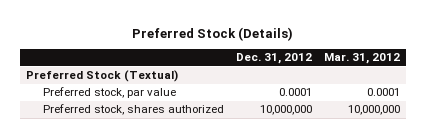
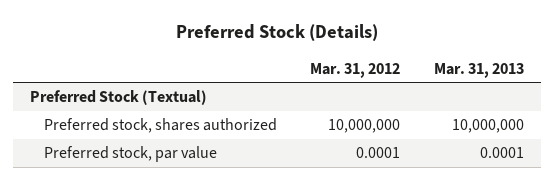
- | Dec. 31, 2012 | Mar. 31, 2012
+ | Mar. 31, 2012 | Mar. 31, 2013
moved down: Preferred stock, par value | 0.0001 | 0.0001

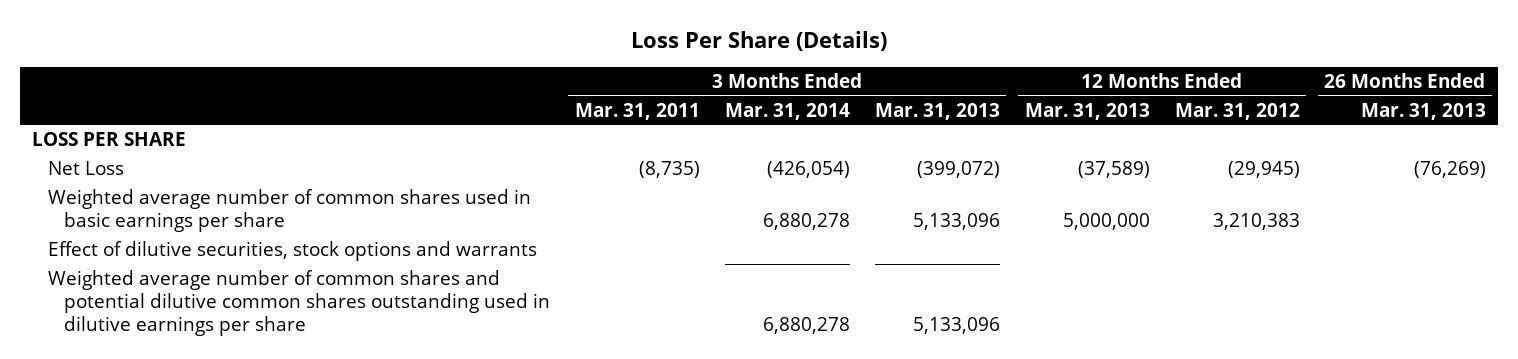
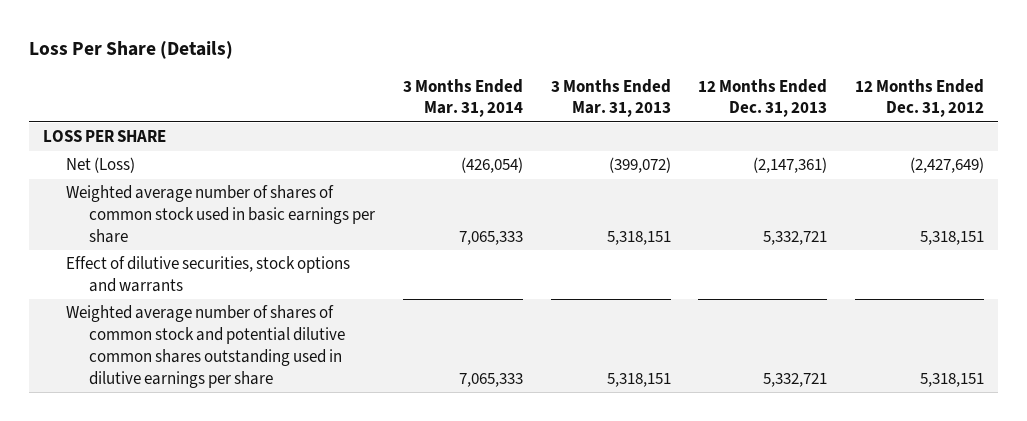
- | 3 Months Ended Mar. 31, 2011 | 3 Months Ended Mar. 31, 2014 | 3 Months Ended Mar. 31, 2013 | 12 Months Ended Mar. 31, 2013 | 12 Months Ended Mar. 31, 2012 | 26 Months Ended Mar. 31, 2013
+ | 3 Months Ended Mar. 31, 2014 | 3 Months Ended Mar. 31, 2013 | 12 Months Ended Dec. 31, 2013 | 12 Months Ended Dec. 31, 2012
- Net Loss | (8,735) | (426,054) | (399,072) | (37,589) | (29,945) | (76,269)
- Weighted average number of common shares used in basic earnings per share | | 6,880,278 | 5,133,096 | 5,000,000 | 3,210,383 |
+ Net (Loss) | (426,054) | (399,072) | (2,147,361) | (2,427,649)
+ Weighted average number of shares of common stock used in basic earnings per share | 7,065,333 | 5,318,151 | 5,332,721 | 5,318,151
- Weighted average number of common shares and potential dilutive common shares outstanding used in dilutive earnings per share | | 6,880,278 | 5,133,096 | | |
+ Weighted average number of shares of common stock and potential dilutive common shares outstanding used in dilutive earnings per share | 7,065,333 | 5,318,151 | 5,332,721 | 5,318,151

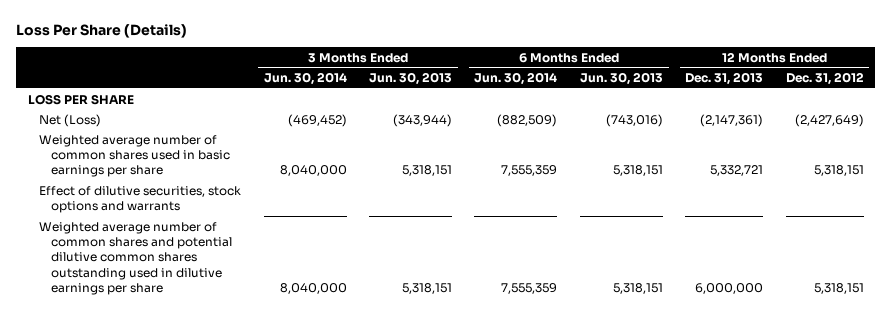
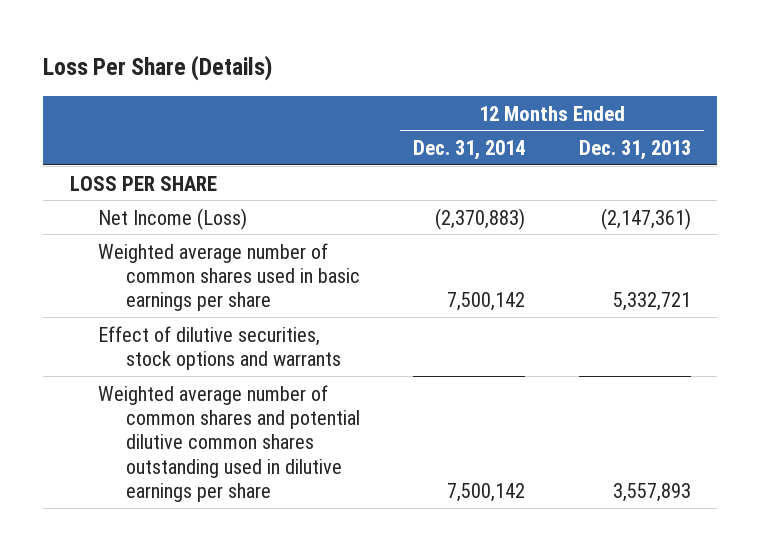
- | 3 Months Ended Jun. 30, 2014 | 3 Months Ended Jun. 30, 2013 | 6 Months Ended Jun. 30, 2014 | 6 Months Ended Jun. 30, 2013 | 12 Months Ended Dec. 31, 2013 | 12 Months Ended Dec. 31, 2012
+ | 12 Months Ended Dec. 31, 2014 | 12 Months Ended Dec. 31, 2013
- Net (Loss) | (469,452) | (343,944) | (882,509) | (743,016) | (2,147,361) | (2,427,649)
+ Net Income (Loss) | (2,370,883) | (2,147,361)
- Weighted average number of common shares and potential dilutive common shares outstanding used in dilutive earnings per share | 8,040,000 | 5,318,151 | 7,555,359 | 5,318,151 | 6,000,000 | 5,318,151
+ Weighted average number of common shares and potential dilutive common shares outstanding used in dilutive earnings per share | 7,500,142 | 3,557,893

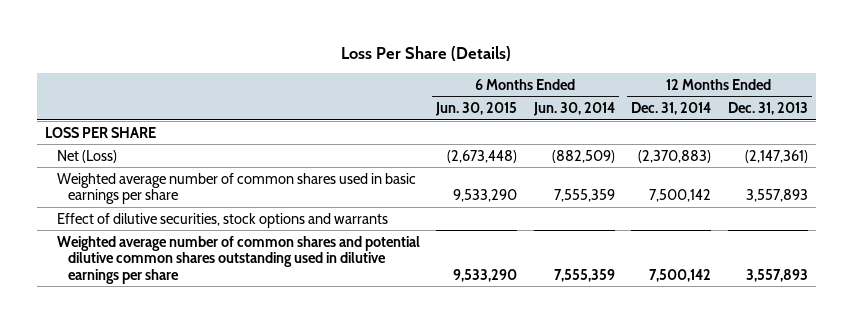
- | 12 Months Ended Dec. 31, 2014 | 12 Months Ended Dec. 31, 2013
+ | 6 Months Ended Jun. 30, 2015 | 6 Months Ended Jun. 30, 2014 | 12 Months Ended Dec. 31, 2014 | 12 Months Ended Dec. 31, 2013
- Net Income (Loss) | (2,370,883) | (2,147,361)
- Weighted average number of common shares used in basic earnings per share | 7,500,142 | 5,332,721
+ Net (Loss) | (2,673,448) | (882,509) | (2,370,883) | (2,147,361)
+ Weighted average number of common shares used in basic earnings per share | 9,533,290 | 7,555,359 | 7,500,142 | 3,557,893

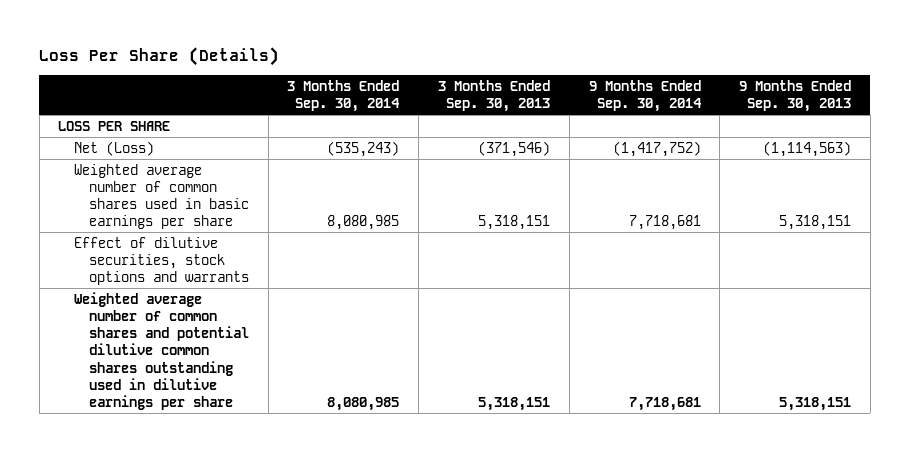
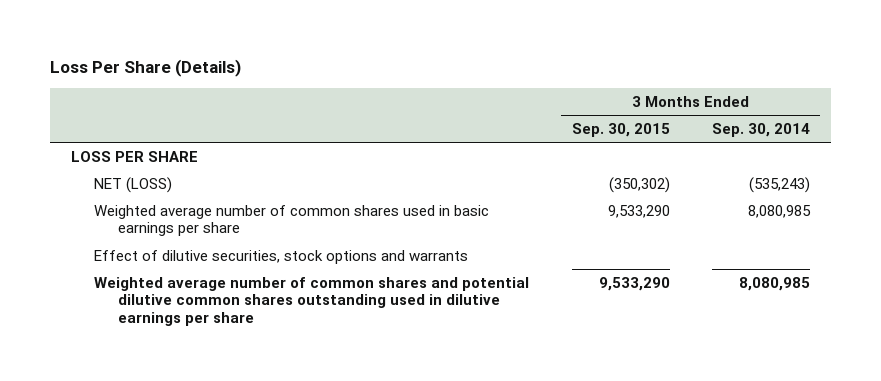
- | 3 Months Ended Sep. 30, 2014 | 3 Months Ended Sep. 30, 2013 | 9 Months Ended Sep. 30, 2014 | 9 Months Ended Sep. 30, 2013
+ | 3 Months Ended Sep. 30, 2015 | 3 Months Ended Sep. 30, 2014
- Net (Loss) | (535,243) | (371,546) | (1,417,752) | (1,114,563)
+ NET (LOSS) | (350,302) | (535,243)

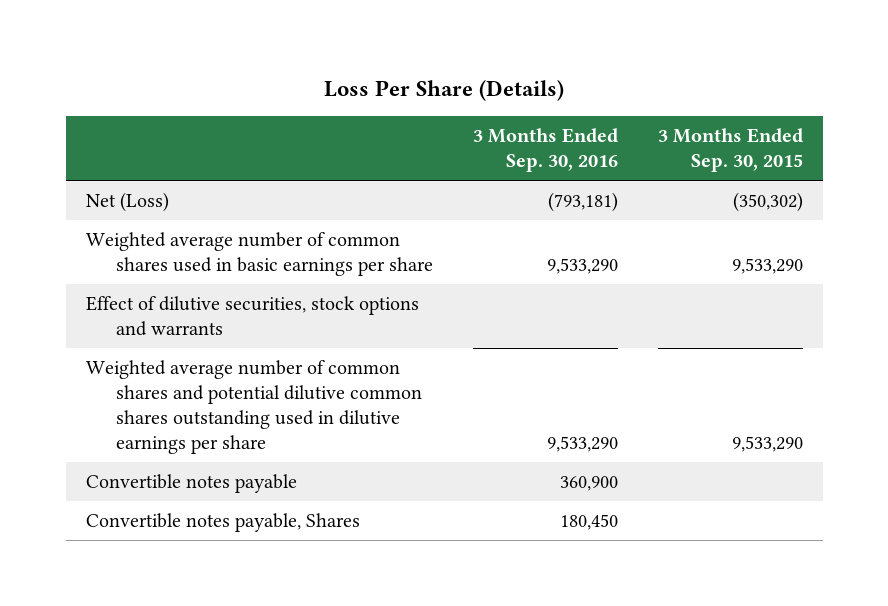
- | 3 Months Ended Sep. 30, 2015 | 3 Months Ended Sep. 30, 2014
+ | 3 Months Ended Sep. 30, 2016 | 3 Months Ended Sep. 30, 2015
- LOSS PER SHARE
- NET (LOSS) | (350,302) | (535,243)
+ Net (Loss) | (793,181) | (350,302)
+ Convertible notes payable | 360,900 |
+ Convertible notes payable, Shares | 180,450 |

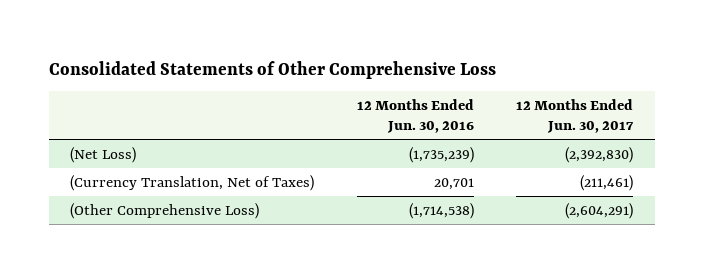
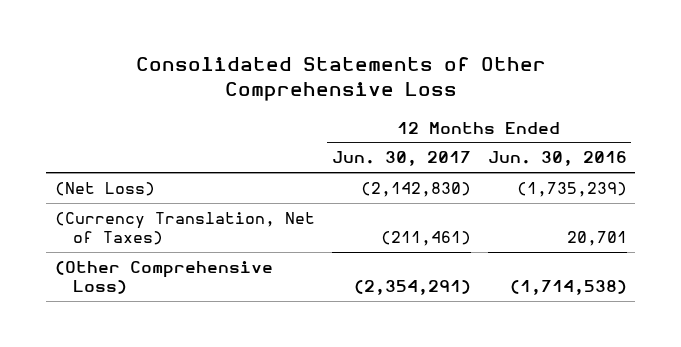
- | 12 Months Ended Jun. 30, 2016 | 12 Months Ended Jun. 30, 2017
+ | 12 Months Ended Jun. 30, 2017 | 12 Months Ended Jun. 30, 2016
- (Net Loss) | (1,735,239) | (2,392,830)
+ (Net Loss) | (2,142,830) | (1,735,239)
- (Other Comprehensive Loss) | (1,714,538) | (2,604,291)
+ (Other Comprehensive Loss) | (2,354,291) | (1,714,538)

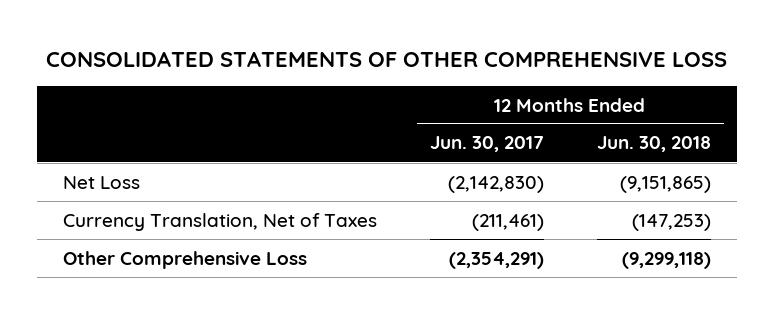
- Consolidated Statements of Other Comprehensive Loss
+ CONSOLIDATED STATEMENTS OF OTHER COMPREHENSIVE LOSS
- | 12 Months Ended Jun. 30, 2017 | 12 Months Ended Jun. 30, 2016
+ | 12 Months Ended Jun. 30, 2017 | 12 Months Ended Jun. 30, 2018
- (Net Loss) | (2,142,830) | (1,735,239)
- (Currency Translation, Net of Taxes) | (211,461) | 20,701
- (Other Comprehensive Loss) | (2,354,291) | (1,714,538)
+ Net Loss | (2,142,830) | (9,151,865)
+ Currency Translation, Net of Taxes | (211,461) | (147,253)
+ Other Comprehensive Loss | (2,354,291) | (9,299,118)

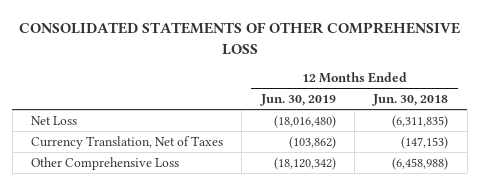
- | 12 Months Ended Jun. 30, 2017 | 12 Months Ended Jun. 30, 2018
+ | 12 Months Ended Jun. 30, 2019 | 12 Months Ended Jun. 30, 2018
- Net Loss | (2,142,830) | (9,151,865)
- Currency Translation, Net of Taxes | (211,461) | (147,253)
- Other Comprehensive Loss | (2,354,291) | (9,299,118)
+ Net Loss | (18,016,480) | (6,311,835)
+ Currency Translation, Net of Taxes | (103,862) | (147,153)
+ Other Comprehensive Loss | (18,120,342) | (6,458,988)

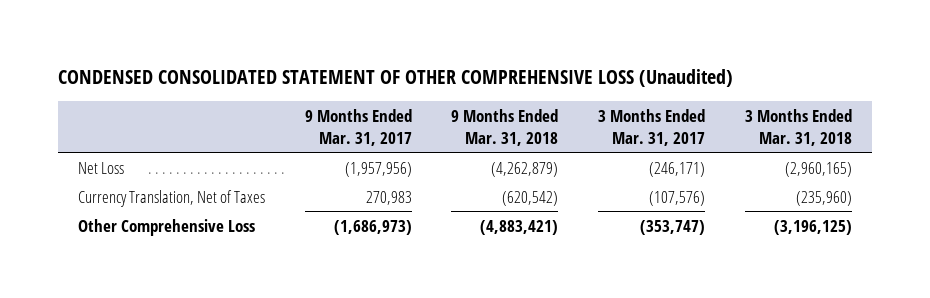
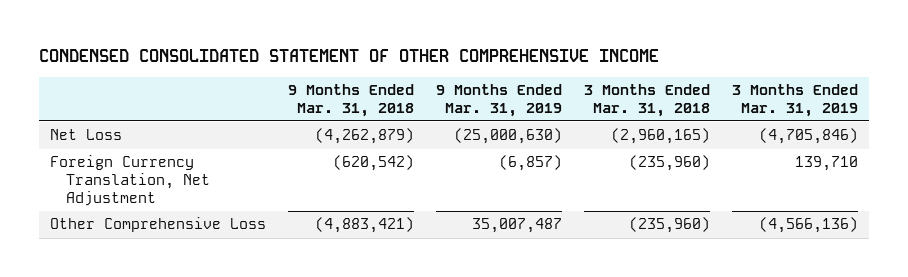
- CONDENSED CONSOLIDATED STATEMENT OF OTHER COMPREHENSIVE LOSS (Unaudited)
+ CONDENSED CONSOLIDATED STATEMENT OF OTHER COMPREHENSIVE INCOME
- | 9 Months Ended Mar. 31, 2017 | 9 Months Ended Mar. 31, 2018 | 3 Months Ended Mar. 31, 2017 | 3 Months Ended Mar. 31, 2018
+ | 9 Months Ended Mar. 31, 2018 | 9 Months Ended Mar. 31, 2019 | 3 Months Ended Mar. 31, 2018 | 3 Months Ended Mar. 31, 2019
- Currency Translation, Net of Taxes | 270,983 | (620,542) | (107,576) | (235,960)
- Other Comprehensive Loss | (1,686,973) | (4,883,421) | (353,747) | (3,196,125)
+ Foreign Currency Translation, Net Adjustment | (620,542) | (6,857) | (235,960) | 139,710
+ Other Comprehensive Loss | (4,883,421) | 35,007,487 | (235,960) | (4,566,136)

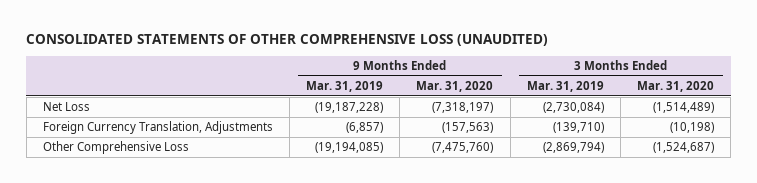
- CONDENSED CONSOLIDATED STATEMENT OF OTHER COMPREHENSIVE INCOME
+ CONSOLIDATED STATEMENTS OF OTHER COMPREHENSIVE LOSS (UNAUDITED)
- | 9 Months Ended Mar. 31, 2018 | 9 Months Ended Mar. 31, 2019 | 3 Months Ended Mar. 31, 2018 | 3 Months Ended Mar. 31, 2019
+ | 9 Months Ended Mar. 31, 2019 | 9 Months Ended Mar. 31, 2020 | 3 Months Ended Mar. 31, 2019 | 3 Months Ended Mar. 31, 2020
- Net Loss | (4,262,879) | (25,000,630) | (2,960,165) | (4,705,846)
- Foreign Currency Translation, Net Adjustment | (620,542) | (6,857) | (235,960) | 139,710
- Other Comprehensive Loss | (4,883,421) | 35,007,487 | (235,960) | (4,566,136)
+ Net Loss | (19,187,228) | (7,318,197) | (2,730,084) | (1,514,489)
+ Foreign Currency Translation, Adjustments | (6,857) | (157,563) | (139,710) | (10,198)
+ Other Comprehensive Loss | (19,194,085) | (7,475,760) | (2,869,794) | (1,524,687)

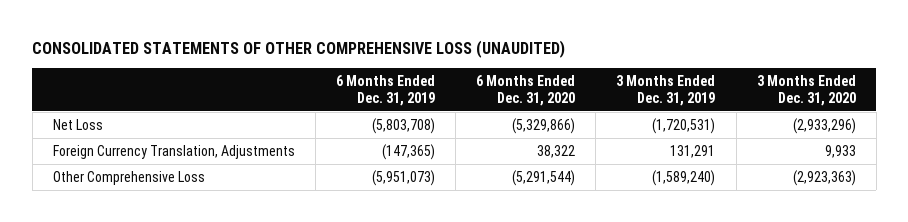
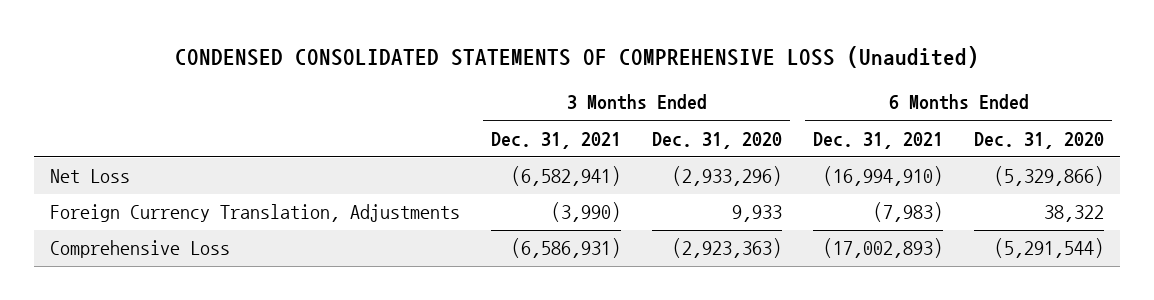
- CONSOLIDATED STATEMENTS OF OTHER COMPREHENSIVE LOSS (UNAUDITED)
+ CONDENSED CONSOLIDATED STATEMENTS OF COMPREHENSIVE LOSS (Unaudited)
- | 6 Months Ended Dec. 31, 2019 | 6 Months Ended Dec. 31, 2020 | 3 Months Ended Dec. 31, 2019 | 3 Months Ended Dec. 31, 2020
+ | 3 Months Ended Dec. 31, 2021 | 3 Months Ended Dec. 31, 2020 | 6 Months Ended Dec. 31, 2021 | 6 Months Ended Dec. 31, 2020
- Other Comprehensive Loss | (5,951,073) | (5,291,544) | (1,589,240) | (2,923,363)
+ Comprehensive Loss | (6,586,931) | (2,923,363) | (17,002,893) | (5,291,544)

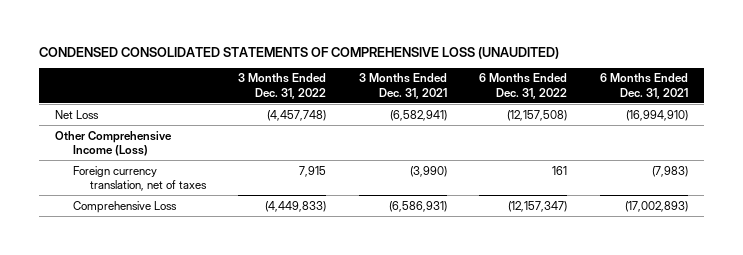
- CONDENSED CONSOLIDATED STATEMENTS OF COMPREHENSIVE LOSS (Unaudited)
+ CONDENSED CONSOLIDATED STATEMENTS OF COMPREHENSIVE LOSS (UNAUDITED)
- | 3 Months Ended Dec. 31, 2021 | 3 Months Ended Dec. 31, 2020 | 6 Months Ended Dec. 31, 2021 | 6 Months Ended Dec. 31, 2020
+ | 3 Months Ended Dec. 31, 2022 | 3 Months Ended Dec. 31, 2021 | 6 Months Ended Dec. 31, 2022 | 6 Months Ended Dec. 31, 2021
- Foreign Currency Translation, Adjustments | (3,990) | 9,933 | (7,983) | 38,322
+ Other Comprehensive Income (Loss)
+ Foreign currency translation, net of taxes | 7,915 | (3,990) | 161 | (7,983)

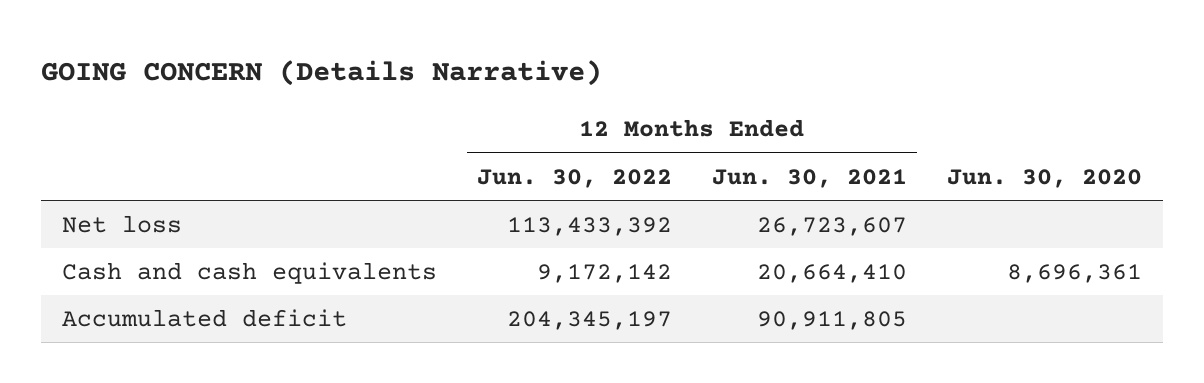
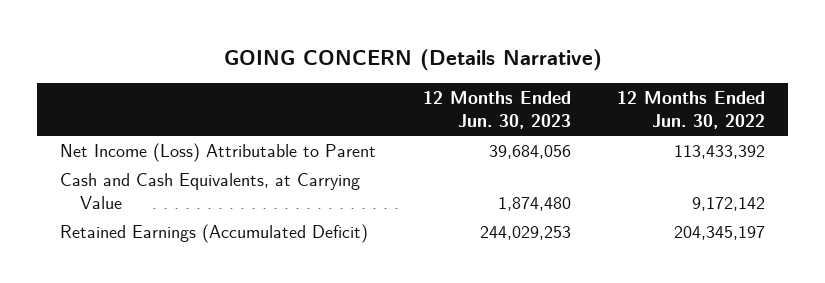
- | 12 Months Ended Jun. 30, 2022 | 12 Months Ended Jun. 30, 2021 | Jun. 30, 2020
+ | 12 Months Ended Jun. 30, 2023 | 12 Months Ended Jun. 30, 2022
- Net loss | 113,433,392 | 26,723,607 |
- Cash and cash equivalents | 9,172,142 | 20,664,410 | 8,696,361
- Accumulated deficit | 204,345,197 | 90,911,805 |
+ Net Income (Loss) Attributable to Parent | 39,684,056 | 113,433,392
+ Cash and Cash Equivalents, at Carrying Value | 1,874,480 | 9,172,142
+ Retained Earnings (Accumulated Deficit) | 244,029,253 | 204,345,197

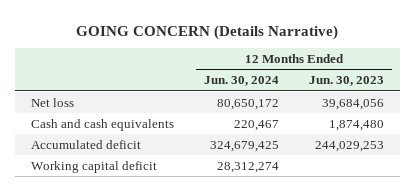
- | 12 Months Ended Jun. 30, 2023 | 12 Months Ended Jun. 30, 2022
+ | 12 Months Ended Jun. 30, 2024 | 12 Months Ended Jun. 30, 2023
- Net Income (Loss) Attributable to Parent | 39,684,056 | 113,433,392
- Cash and Cash Equivalents, at Carrying Value | 1,874,480 | 9,172,142
- Retained Earnings (Accumulated Deficit) | 244,029,253 | 204,345,197
+ Net loss | 80,650,172 | 39,684,056
+ Cash and cash equivalents | 220,467 | 1,874,480
+ Accumulated deficit | 324,679,425 | 244,029,253
+ Working capital deficit | 28,312,274 |

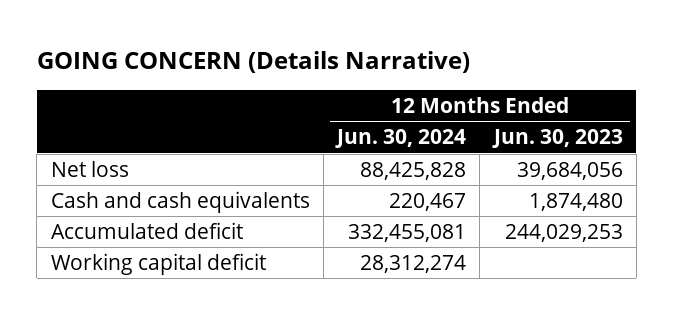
- Net loss | 80,650,172 | 39,684,056
+ Net loss | 88,425,828 | 39,684,056
- Accumulated deficit | 324,679,425 | 244,029,253
+ Accumulated deficit | 332,455,081 | 244,029,253

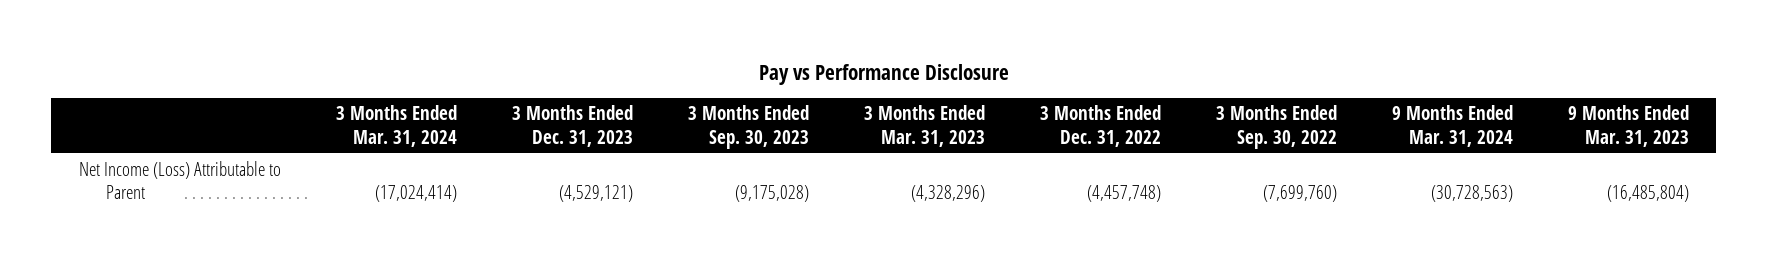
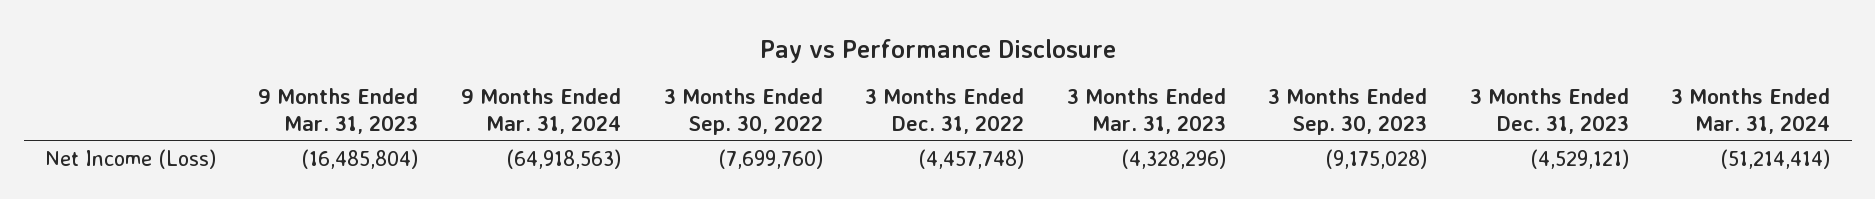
- | 3 Months Ended Mar. 31, 2024 | 3 Months Ended Dec. 31, 2023 | 3 Months Ended Sep. 30, 2023 | 3 Months Ended Mar. 31, 2023 | 3 Months Ended Dec. 31, 2022 | 3 Months Ended Sep. 30, 2022 | 9 Months Ended Mar. 31, 2024 | 9 Months Ended Mar. 31, 2023
+ | 9 Months Ended Mar. 31, 2023 | 9 Months Ended Mar. 31, 2024 | 3 Months Ended Sep. 30, 2022 | 3 Months Ended Dec. 31, 2022 | 3 Months Ended Mar. 31, 2023 | 3 Months Ended Sep. 30, 2023 | 3 Months Ended Dec. 31, 2023 | 3 Months Ended Mar. 31, 2024
- Net Income (Loss) Attributable to Parent | (17,024,414) | (4,529,121) | (9,175,028) | (4,328,296) | (4,457,748) | (7,699,760) | (30,728,563) | (16,485,804)
+ Net Income (Loss) | (16,485,804) | (64,918,563) | (7,699,760) | (4,457,748) | (4,328,296) | (9,175,028) | (4,529,121) | (51,214,414)

